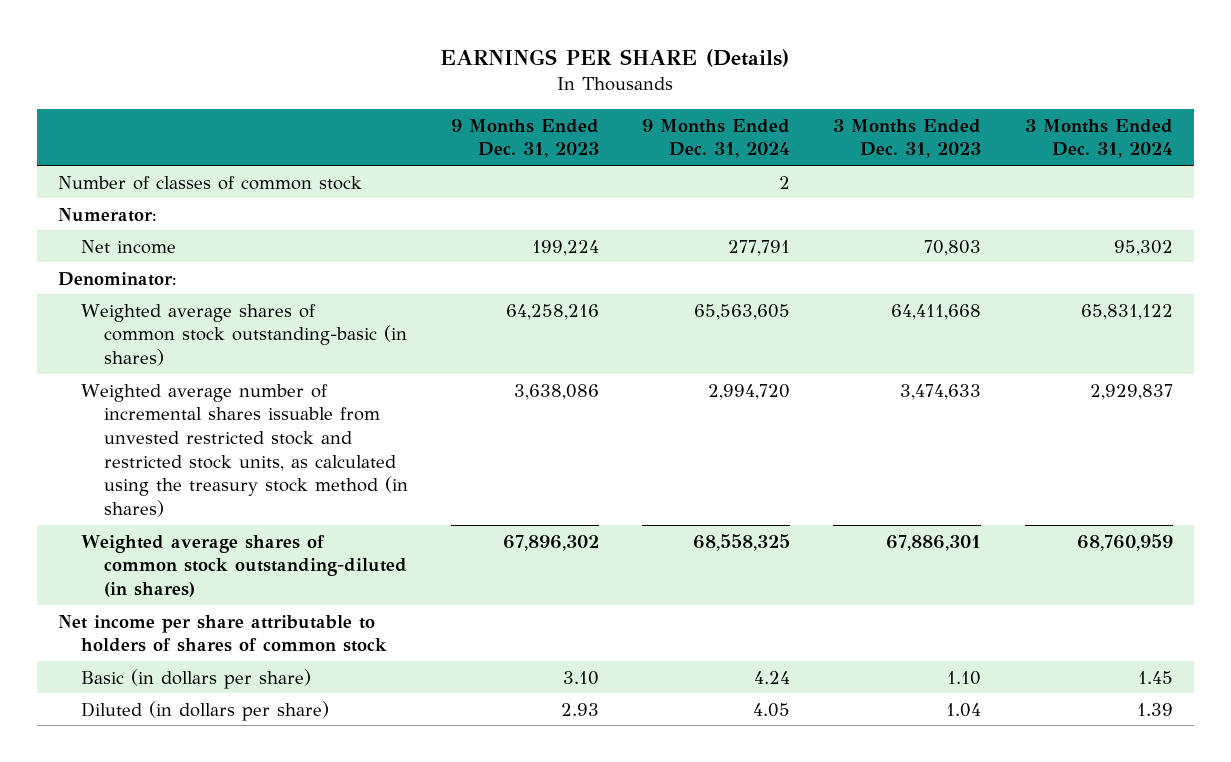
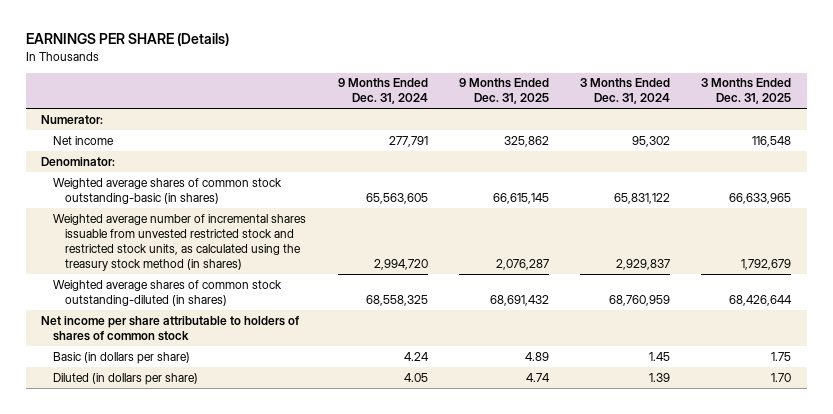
- | 9 Months Ended Dec. 31, 2023 | 9 Months Ended Dec. 31, 2024 | 3 Months Ended Dec. 31, 2023 | 3 Months Ended Dec. 31, 2024
+ | 9 Months Ended Dec. 31, 2024 | 9 Months Ended Dec. 31, 2025 | 3 Months Ended Dec. 31, 2024 | 3 Months Ended Dec. 31, 2025
- Number of classes of common stock | | 2 | |

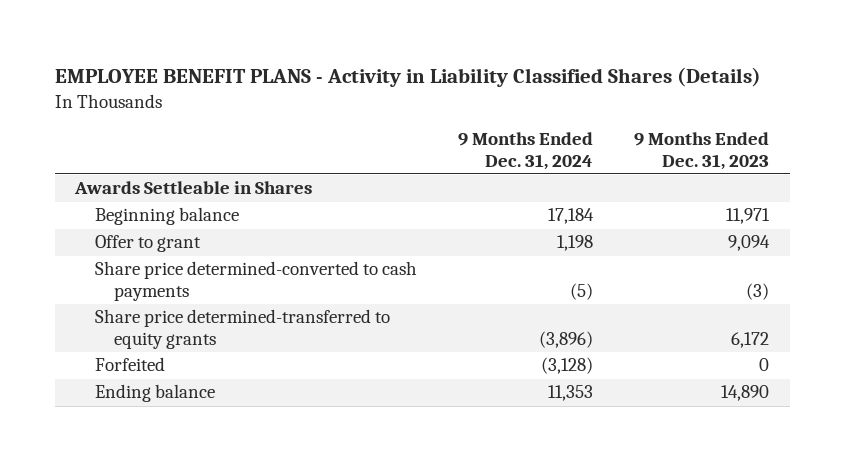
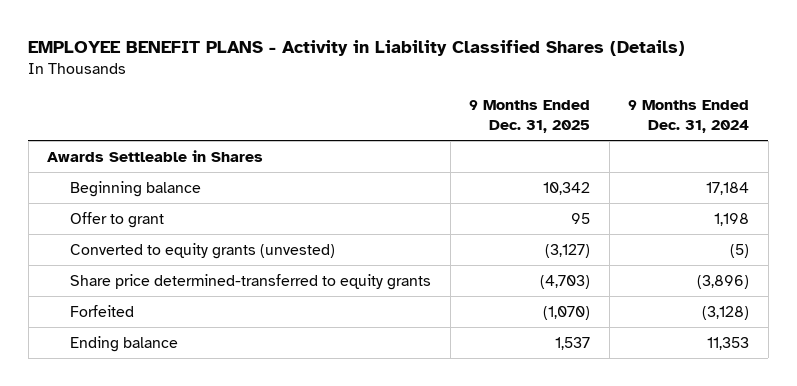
- | 9 Months Ended Dec. 31, 2024 | 9 Months Ended Dec. 31, 2023
+ | 9 Months Ended Dec. 31, 2025 | 9 Months Ended Dec. 31, 2024
- Share price determined-converted to cash payments | (5) | (3)
+ Converted to equity grants (unvested) | (3,127) | (5)

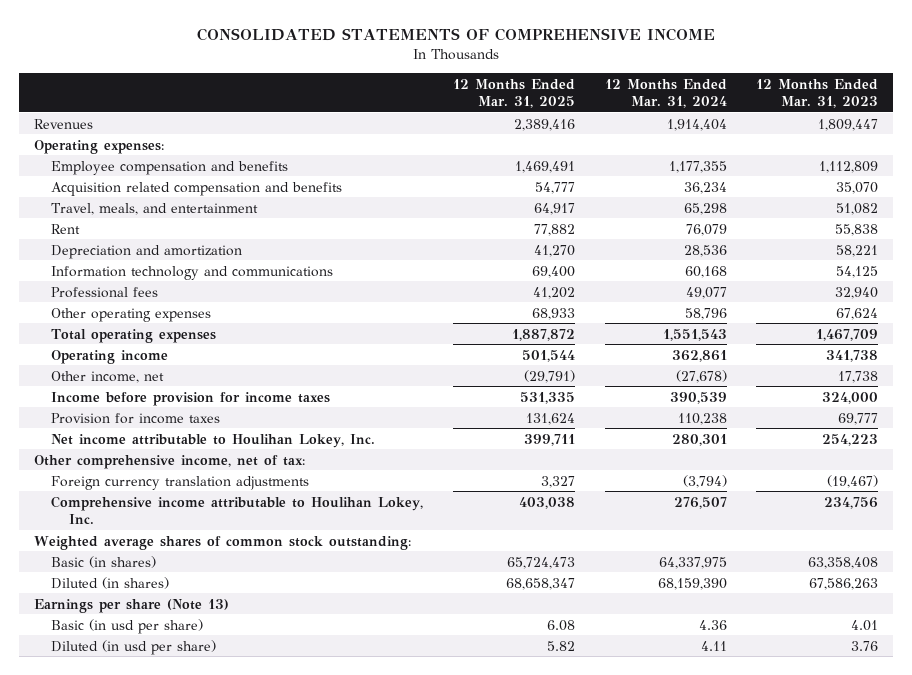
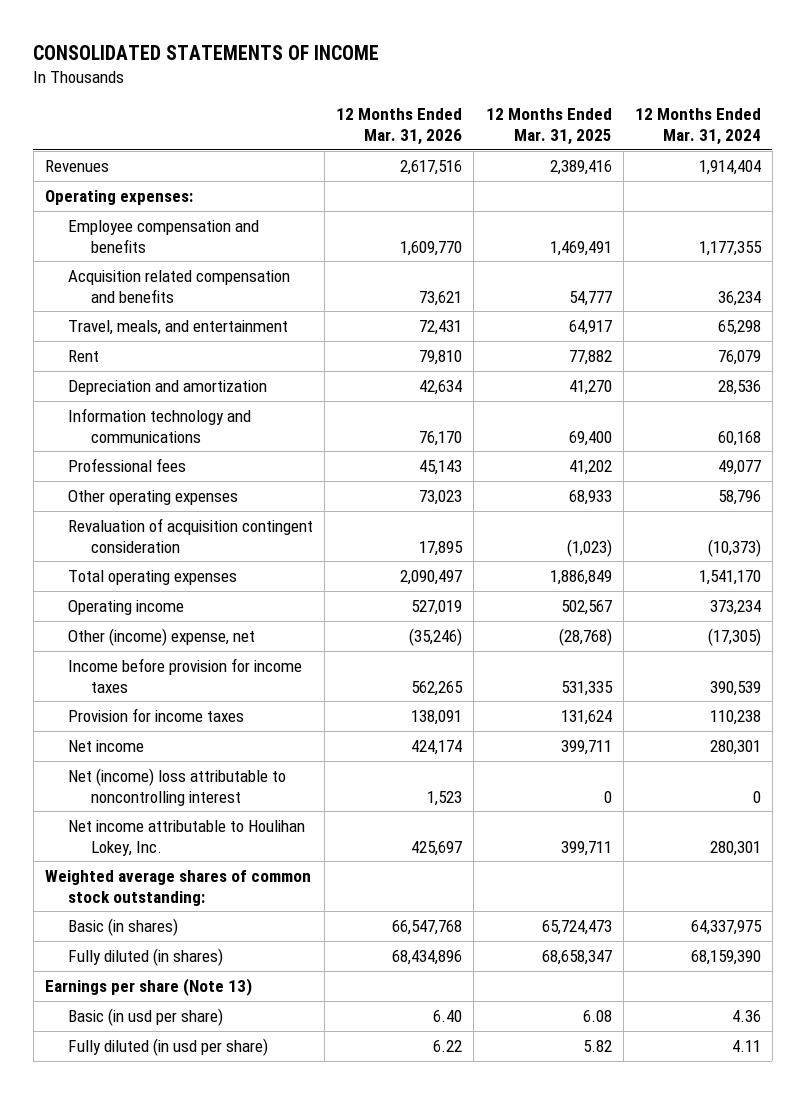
- CONSOLIDATED STATEMENTS OF COMPREHENSIVE INCOME
+ CONSOLIDATED STATEMENTS OF INCOME
- | 12 Months Ended Mar. 31, 2025 | 12 Months Ended Mar. 31, 2024 | 12 Months Ended Mar. 31, 2023
+ | 12 Months Ended Mar. 31, 2026 | 12 Months Ended Mar. 31, 2025 | 12 Months Ended Mar. 31, 2024
- Total operating expenses | 1,887,872 | 1,551,543 | 1,467,709
- Operating income | 501,544 | 362,861 | 341,738
- Other income, net | (29,791) | (27,678) | 17,738
+ Revaluation of acquisition contingent consideration | 17,895 | (1,023) | (10,373)
+ Total operating expenses | 2,090,497 | 1,886,849 | 1,541,170
+ Operating income | 527,019 | 502,567 | 373,234
+ Other (income) expense, net | (35,246) | (28,768) | (17,305)
+ Net income | 424,174 | 399,711 | 280,301
+ Net (income) loss attributable to noncontrolling interest | 1,523 | 0 | 0
- Other comprehensive income, net of tax:
- Foreign currency translation adjustments | 3,327 | (3,794) | (19,467)
- Comprehensive income attributable to Houlihan Lokey, Inc. | 403,038 | 276,507 | 234,756
- Diluted (in shares) | 68,658,347 | 68,159,390 | 67,586,263
+ Fully diluted (in shares) | 68,434,896 | 68,658,347 | 68,159,390
- Diluted (in usd per share) | 5.82 | 4.11 | 3.76
+ Fully diluted (in usd per share) | 6.22 | 5.82 | 4.11

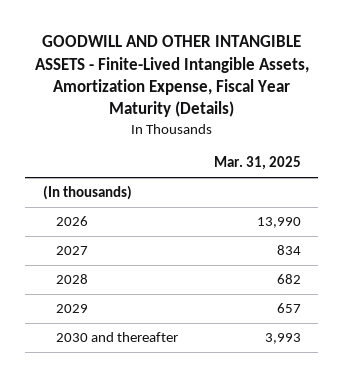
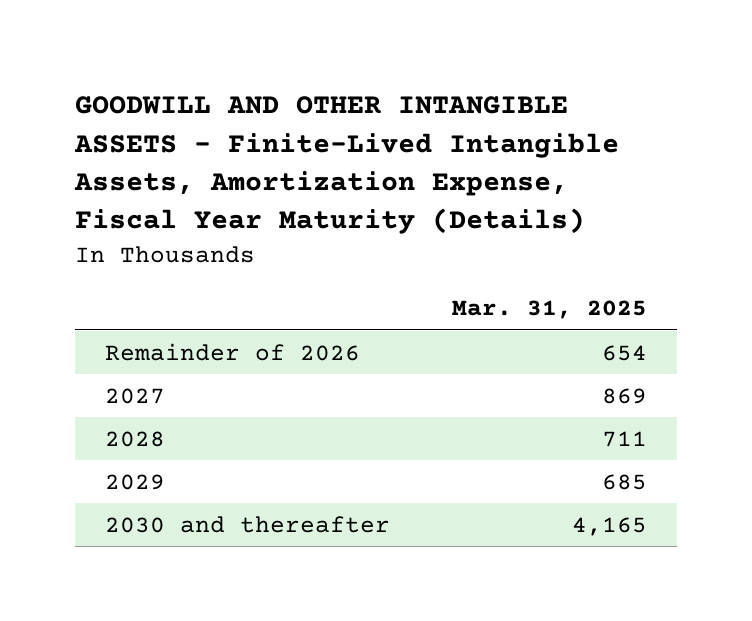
- (In thousands)
- 2026 | 13,990
- 2027 | 834
- 2028 | 682
- 2029 | 657
- 2030 and thereafter | 3,993
+ Remainder of 2026 | 654
+ 2027 | 869
+ 2028 | 711
+ 2029 | 685
+ 2030 and thereafter | 4,165

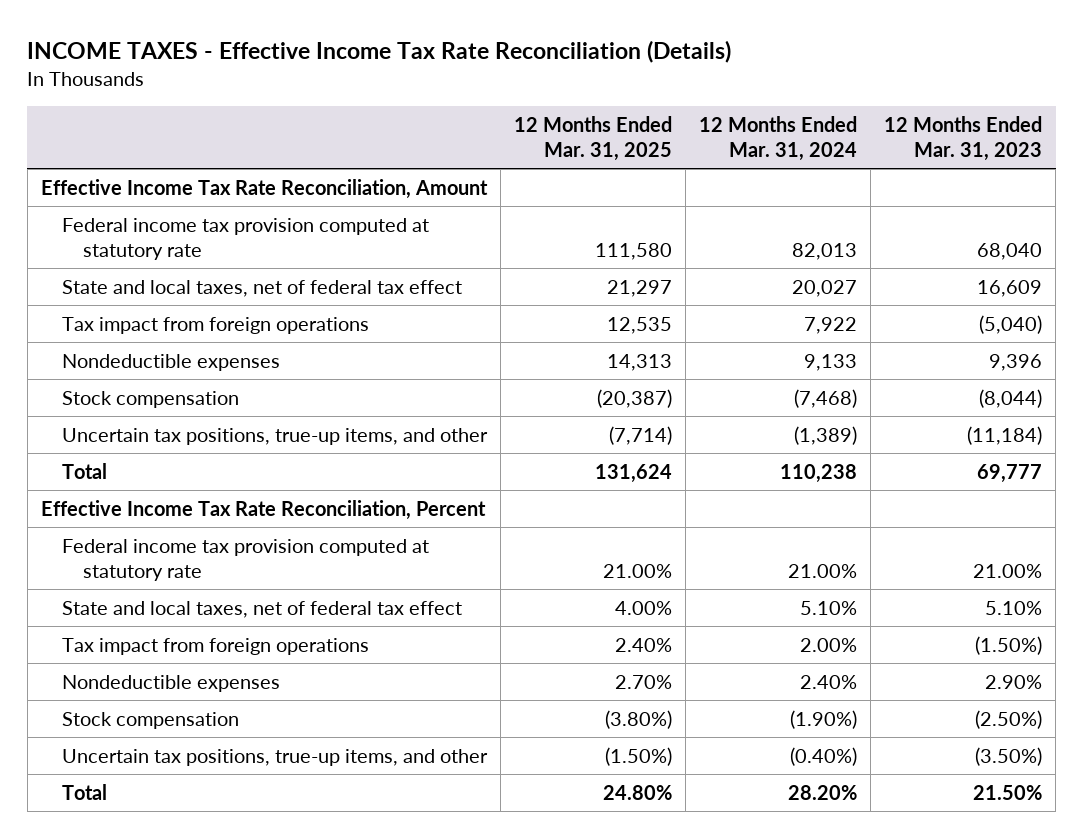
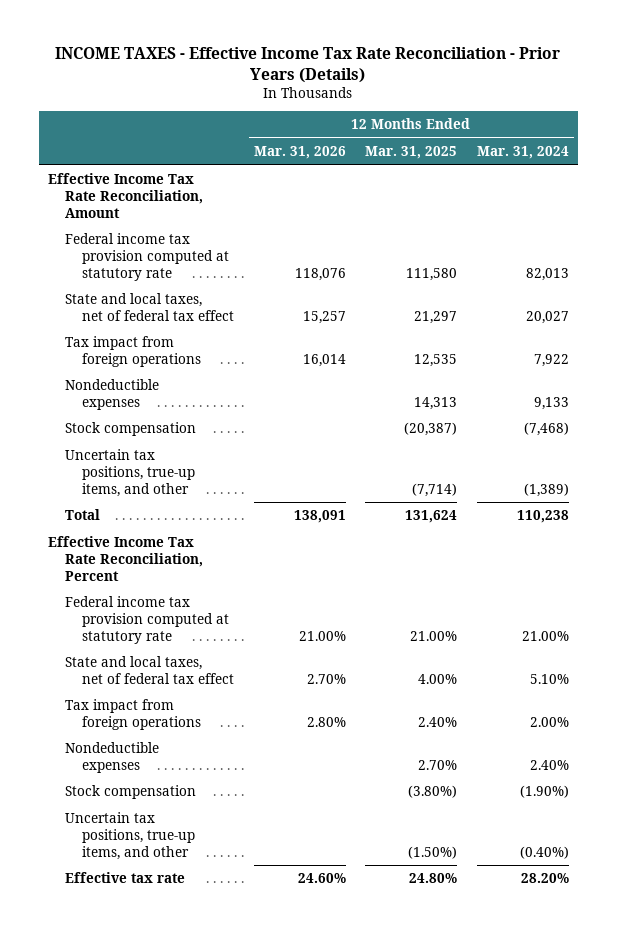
- INCOME TAXES - Effective Income Tax Rate Reconciliation (Details)
+ INCOME TAXES - Effective Income Tax Rate Reconciliation - Prior Years (Details)
- | 12 Months Ended Mar. 31, 2025 | 12 Months Ended Mar. 31, 2024 | 12 Months Ended Mar. 31, 2023
+ | 12 Months Ended Mar. 31, 2026 | 12 Months Ended Mar. 31, 2025 | 12 Months Ended Mar. 31, 2024
- Total | 24.80% | 28.20% | 21.50%
+ Effective tax rate | 24.60% | 24.80% | 28.20%

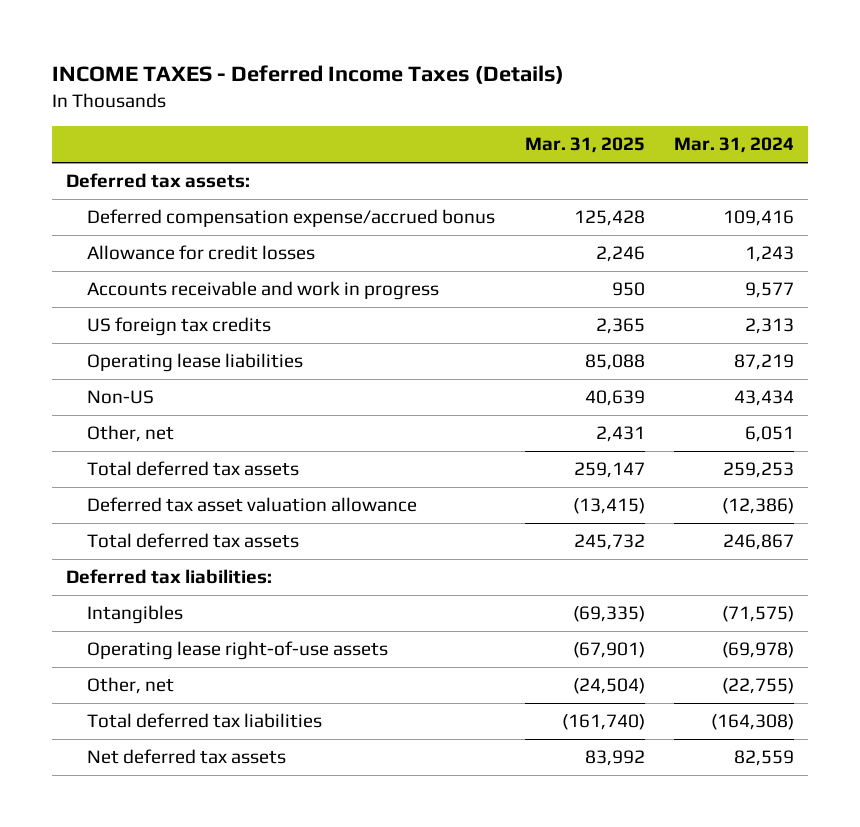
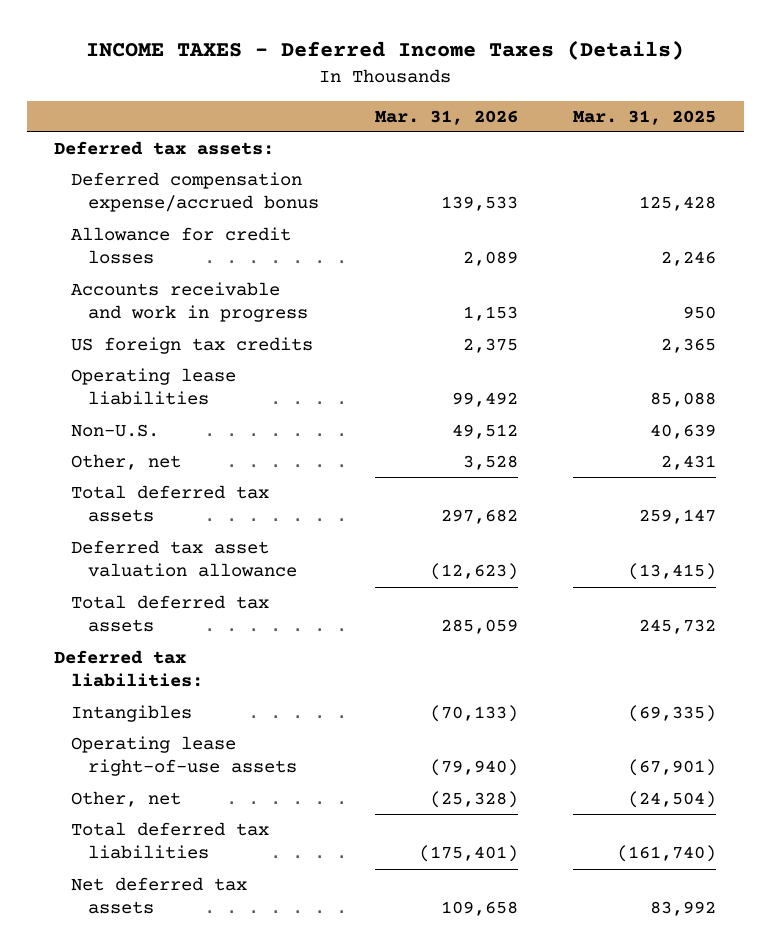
- | Mar. 31, 2025 | Mar. 31, 2024
+ | Mar. 31, 2026 | Mar. 31, 2025
- Non-US | 40,639 | 43,434
+ Non-U.S. | 49,512 | 40,639

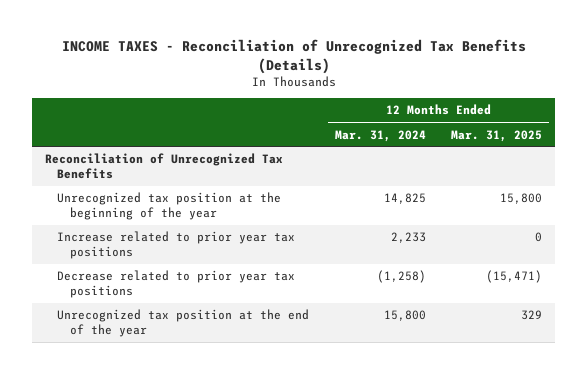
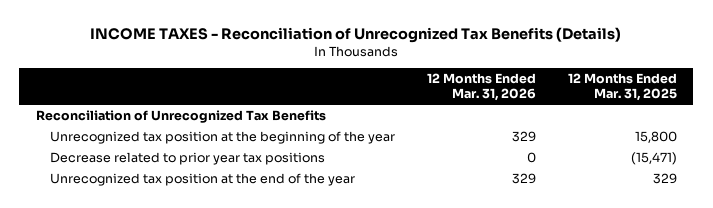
- | 12 Months Ended Mar. 31, 2024 | 12 Months Ended Mar. 31, 2025
+ | 12 Months Ended Mar. 31, 2026 | 12 Months Ended Mar. 31, 2025
- Increase related to prior year tax positions | 2,233 | 0

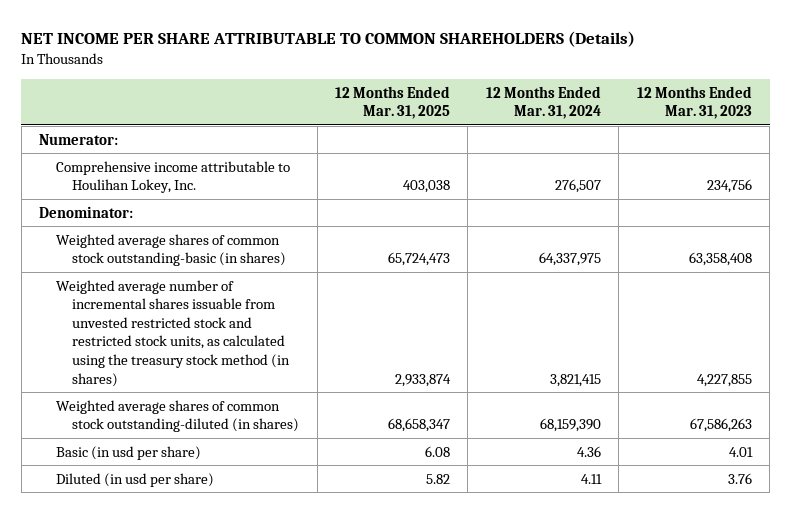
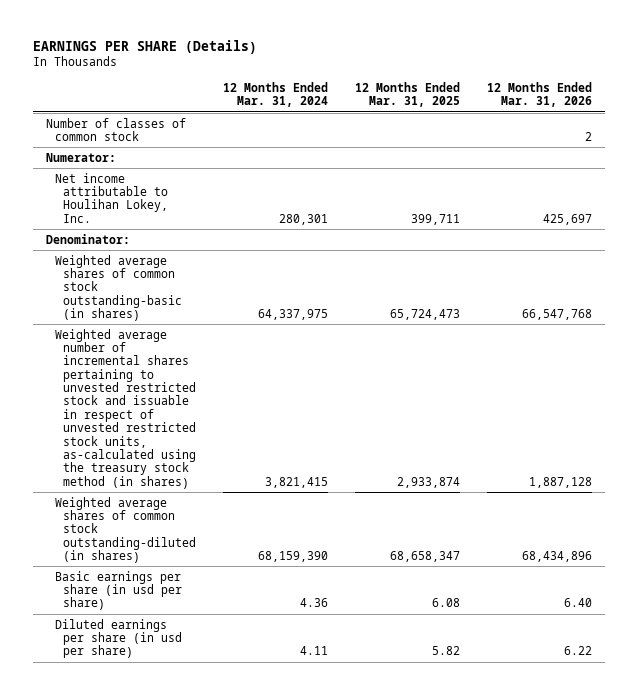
- NET INCOME PER SHARE ATTRIBUTABLE TO COMMON SHAREHOLDERS (Details)
+ EARNINGS PER SHARE (Details)
- | 12 Months Ended Mar. 31, 2025 | 12 Months Ended Mar. 31, 2024 | 12 Months Ended Mar. 31, 2023
+ | 12 Months Ended Mar. 31, 2024 | 12 Months Ended Mar. 31, 2025 | 12 Months Ended Mar. 31, 2026
+ Number of classes of common stock | | | 2
- Comprehensive income attributable to Houlihan Lokey, Inc. | 403,038 | 276,507 | 234,756
+ Net income attributable to Houlihan Lokey, Inc. | 280,301 | 399,711 | 425,697
- Weighted average number of incremental shares issuable from unvested restricted stock and restricted stock units, as calculated using the treasury stock method (in shares) | 2,933,874 | 3,821,415 | 4,227,855
+ Weighted average number of incremental shares pertaining to unvested restricted stock and issuable in respect of unvested restricted stock units, as-calculated using the treasury stock method (in shares) | 3,821,415 | 2,933,874 | 1,887,128
- Basic (in usd per share) | 6.08 | 4.36 | 4.01
- Diluted (in usd per share) | 5.82 | 4.11 | 3.76
+ Basic earnings per share (in usd per share) | 4.36 | 6.08 | 6.40
+ Diluted earnings per share (in usd per share) | 4.11 | 5.82 | 6.22

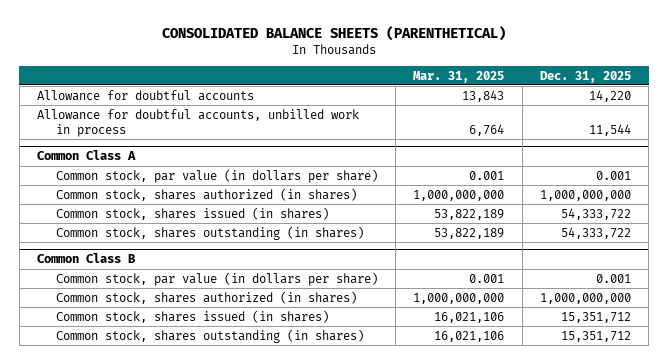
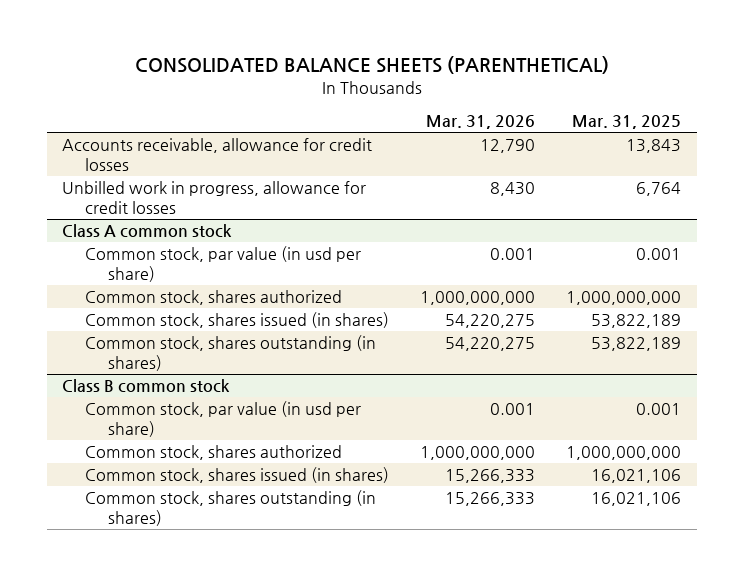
- | Mar. 31, 2025 | Dec. 31, 2025
+ | Mar. 31, 2026 | Mar. 31, 2025
- Allowance for doubtful accounts | 13,843 | 14,220
- Allowance for doubtful accounts, unbilled work in process | 6,764 | 11,544
- Common Class A
- Common stock, par value (in dollars per share) | 0.001 | 0.001
- Common stock, shares authorized (in shares) | 1,000,000,000 | 1,000,000,000
+ Accounts receivable, allowance for credit losses | 12,790 | 13,843
+ Unbilled work in progress, allowance for credit losses | 8,430 | 6,764
+ Class A common stock
+ Common stock, par value (in usd per share) | 0.001 | 0.001
+ Common stock, shares authorized | 1,000,000,000 | 1,000,000,000
- Common Class B
- Common stock, par value (in dollars per share) | 0.001 | 0.001
- Common stock, shares authorized (in shares) | 1,000,000,000 | 1,000,000,000
+ Class B common stock
+ Common stock, par value (in usd per share) | 0.001 | 0.001
+ Common stock, shares authorized | 1,000,000,000 | 1,000,000,000

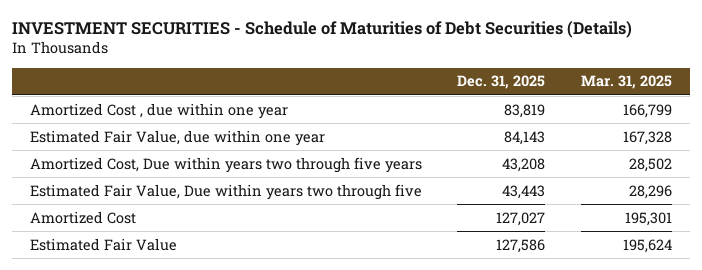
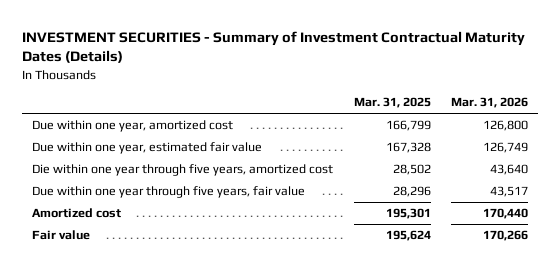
- INVESTMENT SECURITIES - Schedule of Maturities of Debt Securities (Details)
+ INVESTMENT SECURITIES - Summary of Investment Contractual Maturity Dates (Details)
- | Dec. 31, 2025 | Mar. 31, 2025
+ | Mar. 31, 2025 | Mar. 31, 2026
- Amortized Cost , due within one year | 83,819 | 166,799
- Estimated Fair Value, due within one year | 84,143 | 167,328
- Amortized Cost, Due within years two through five years | 43,208 | 28,502
- Estimated Fair Value, Due within years two through five | 43,443 | 28,296
- Amortized Cost | 127,027 | 195,301
- Estimated Fair Value | 127,586 | 195,624
+ Due within one year, amortized cost | 166,799 | 126,800
+ Due within one year, estimated fair value | 167,328 | 126,749
+ Die within one year through five years, amortized cost | 28,502 | 43,640
+ Due within one year through five years, fair value | 28,296 | 43,517
+ Amortized cost | 195,301 | 170,440
+ Fair value | 195,624 | 170,266

